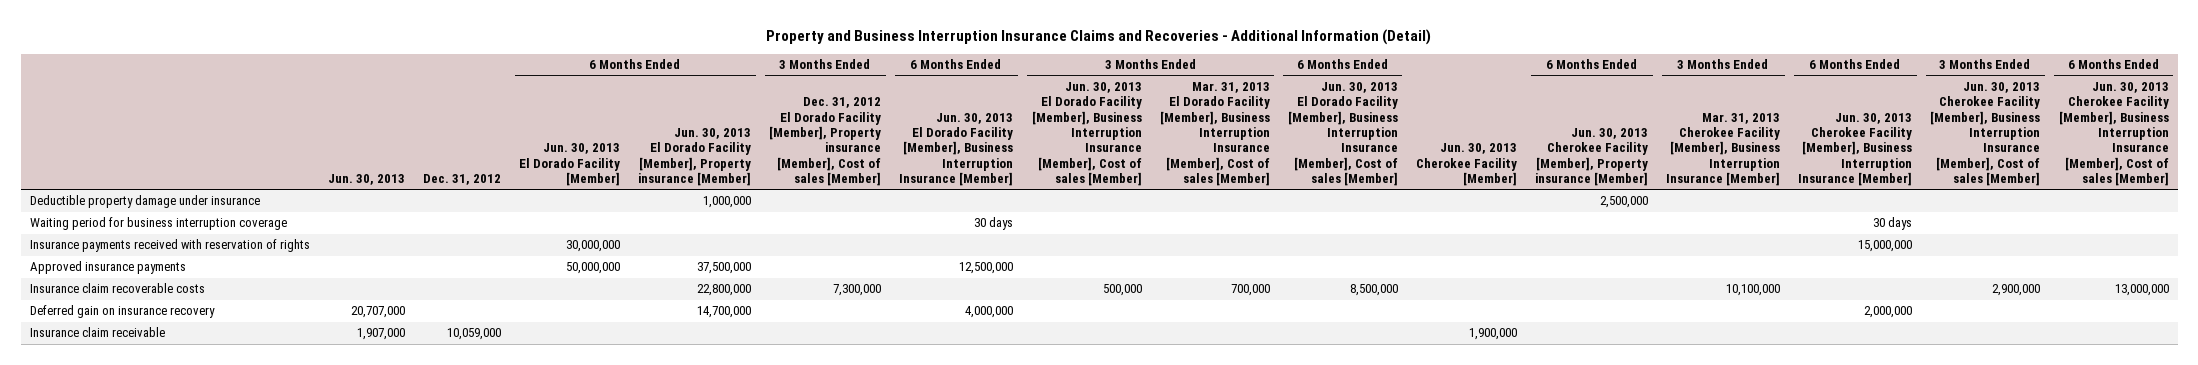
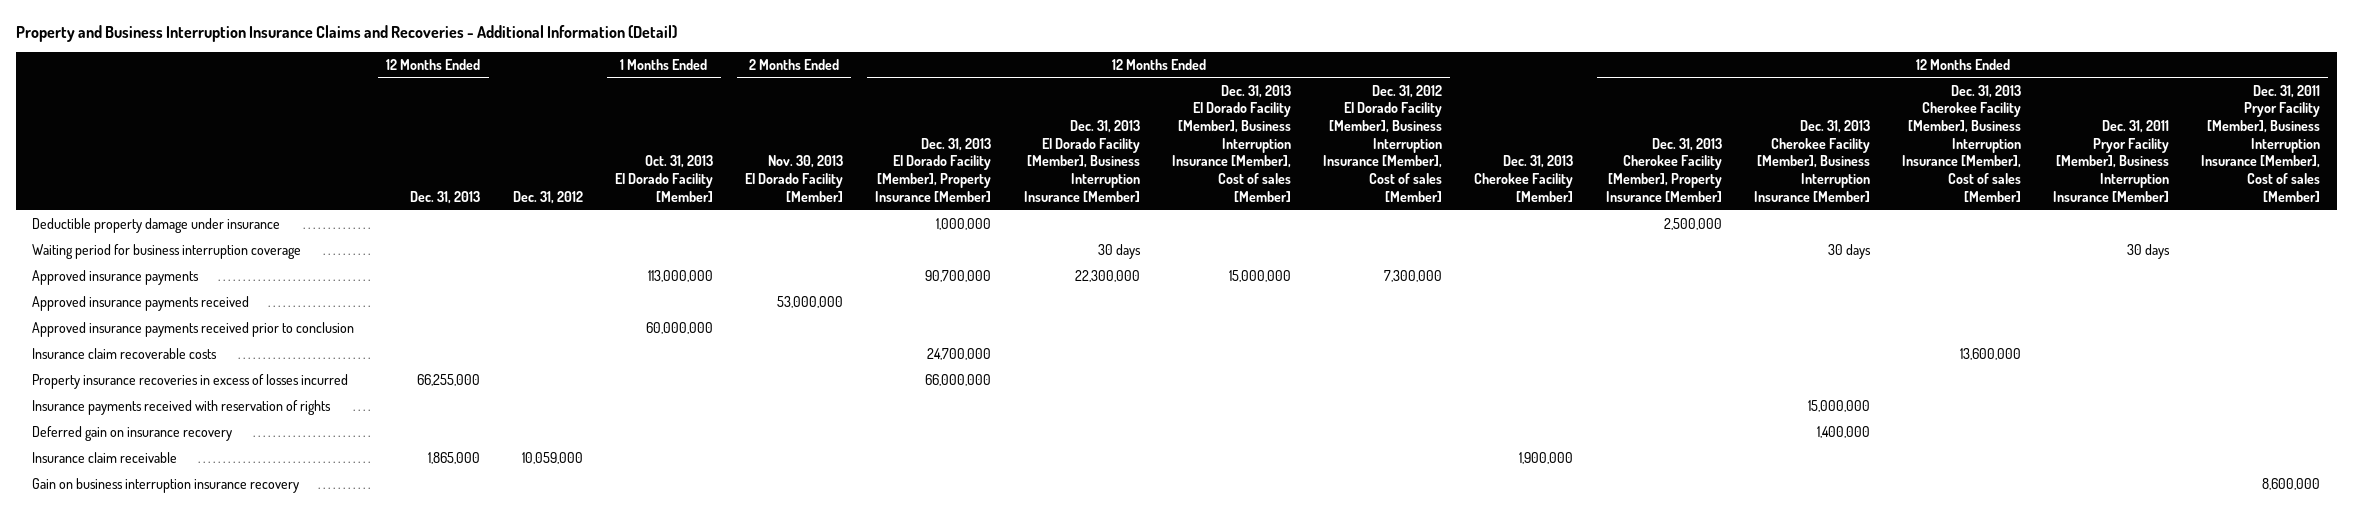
- | Jun. 30, 2013 | Dec. 31, 2012 | 6 Months Ended Jun. 30, 2013 El Dorado Facility [Member] | 6 Months Ended Jun. 30, 2013 El Dorado Facility [Member], Property insurance [Member] | 3 Months Ended Dec. 31, 2012 El Dorado Facility [Member], Property insurance [Member], Cost of sales [Member] | 6 Months Ended Jun. 30, 2013 El Dorado Facility [Member], Business Interruption Insurance [Member] | 3 Months Ended Jun. 30, 2013 El Dorado Facility [Member], Business Interruption Insurance [Member], Cost of sales [Member] | 3 Months Ended Mar. 31, 2013 El Dorado Facility [Member], Business Interruption Insurance [Member], Cost of sales [Member] | 6 Months Ended Jun. 30, 2013 El Dorado Facility [Member], Business Interruption Insurance [Member], Cost of sales [Member] | Jun. 30, 2013 Cherokee Facility [Member] | 6 Months Ended Jun. 30, 2013 Cherokee Facility [Member], Property insurance [Member] | 3 Months Ended Mar. 31, 2013 Cherokee Facility [Member], Business Interruption Insurance [Member] | 6 Months Ended Jun. 30, 2013 Cherokee Facility [Member], Business Interruption Insurance [Member] | 3 Months Ended Jun. 30, 2013 Cherokee Facility [Member], Business Interruption Insurance [Member], Cost of sales [Member] | 6 Months Ended Jun. 30, 2013 Cherokee Facility [Member], Business Interruption Insurance [Member], Cost of sales [Member]
+ | 12 Months Ended Dec. 31, 2013 | Dec. 31, 2012 | 1 Months Ended Oct. 31, 2013 El Dorado Facility [Member] | 2 Months Ended Nov. 30, 2013 El Dorado Facility [Member] | 12 Months Ended Dec. 31, 2013 El Dorado Facility [Member], Property Insurance [Member] | 12 Months Ended Dec. 31, 2013 El Dorado Facility [Member], Business Interruption Insurance [Member] | 12 Months Ended Dec. 31, 2013 El Dorado Facility [Member], Business Interruption Insurance [Member], Cost of sales [Member] | 12 Months Ended Dec. 31, 2012 El Dorado Facility [Member], Business Interruption Insurance [Member], Cost of sales [Member] | Dec. 31, 2013 Cherokee Facility [Member] | 12 Months Ended Dec. 31, 2013 Cherokee Facility [Member], Property Insurance [Member] | 12 Months Ended Dec. 31, 2013 Cherokee Facility [Member], Business Interruption Insurance [Member] | 12 Months Ended Dec. 31, 2013 Cherokee Facility [Member], Business Interruption Insurance [Member], Cost of sales [Member] | 12 Months Ended Dec. 31, 2011 Pryor Facility [Member], Business Interruption Insurance [Member] | 12 Months Ended Dec. 31, 2011 Pryor Facility [Member], Business Interruption Insurance [Member], Cost of sales [Member]
+ Approved insurance payments received | | | | 53,000,000 | | | | | | | | | |
+ Approved insurance payments received prior to conclusion | | | 60,000,000 | | | | | | | | | | |
+ Property insurance recoveries in excess of losses incurred | 66,255,000 | | | | 66,000,000 | | | | | | | | |
moved down: Insurance payments received with reservation of rights | | | | | | | | | | | 15,000,000 | | |
+ Gain on business interruption insurance recovery | | | | | | | | | | | | | | 8,600,000

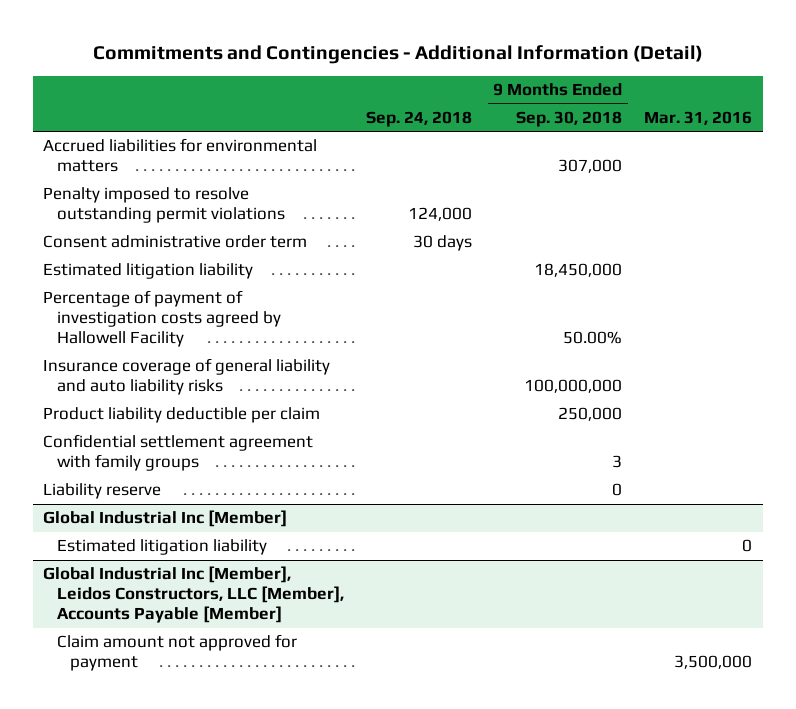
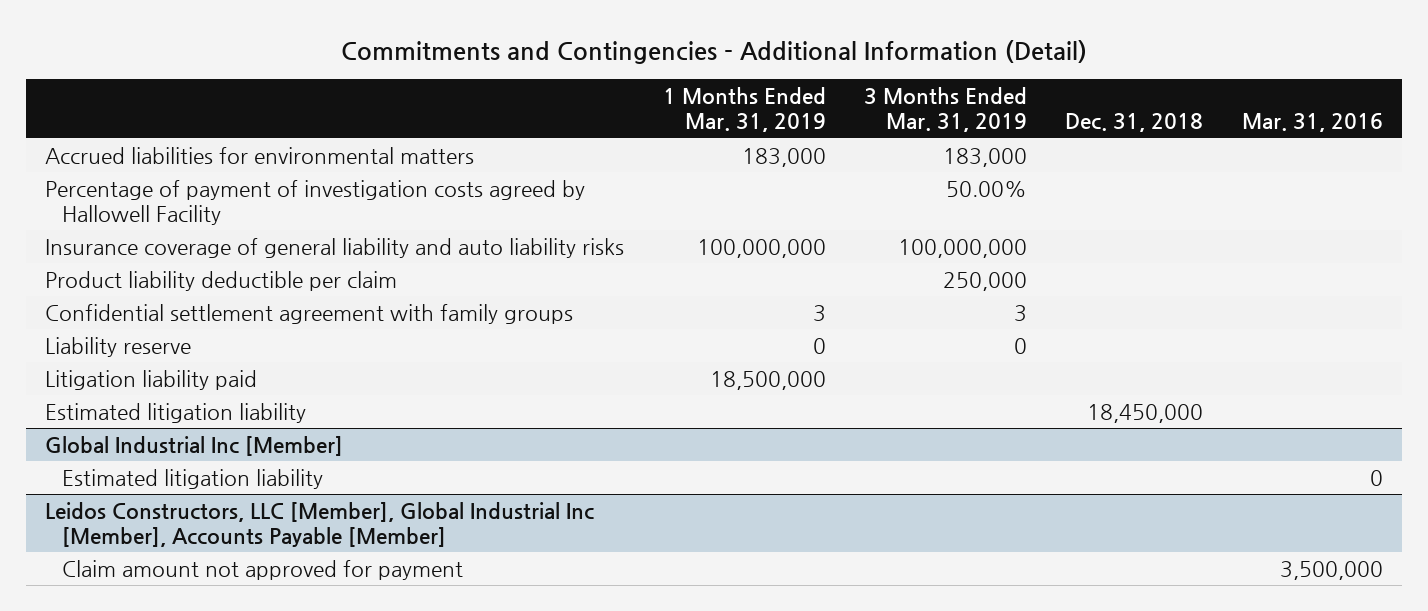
- | Sep. 24, 2018 | 9 Months Ended Sep. 30, 2018 | Mar. 31, 2016
+ | 1 Months Ended Mar. 31, 2019 | 3 Months Ended Mar. 31, 2019 | Dec. 31, 2018 | Mar. 31, 2016
- Penalty imposed to resolve outstanding permit violations | 124,000 | |
- Consent administrative order term | 30 days | |
+ Litigation liability paid | 18,500,000 | | |
moved down: Estimated litigation liability | | | 18,450,000 |
- Global Industrial Inc [Member], Leidos Constructors, LLC [Member], Accounts Payable [Member]
+ Leidos Constructors, LLC [Member], Global Industrial Inc [Member], Accounts Payable [Member]

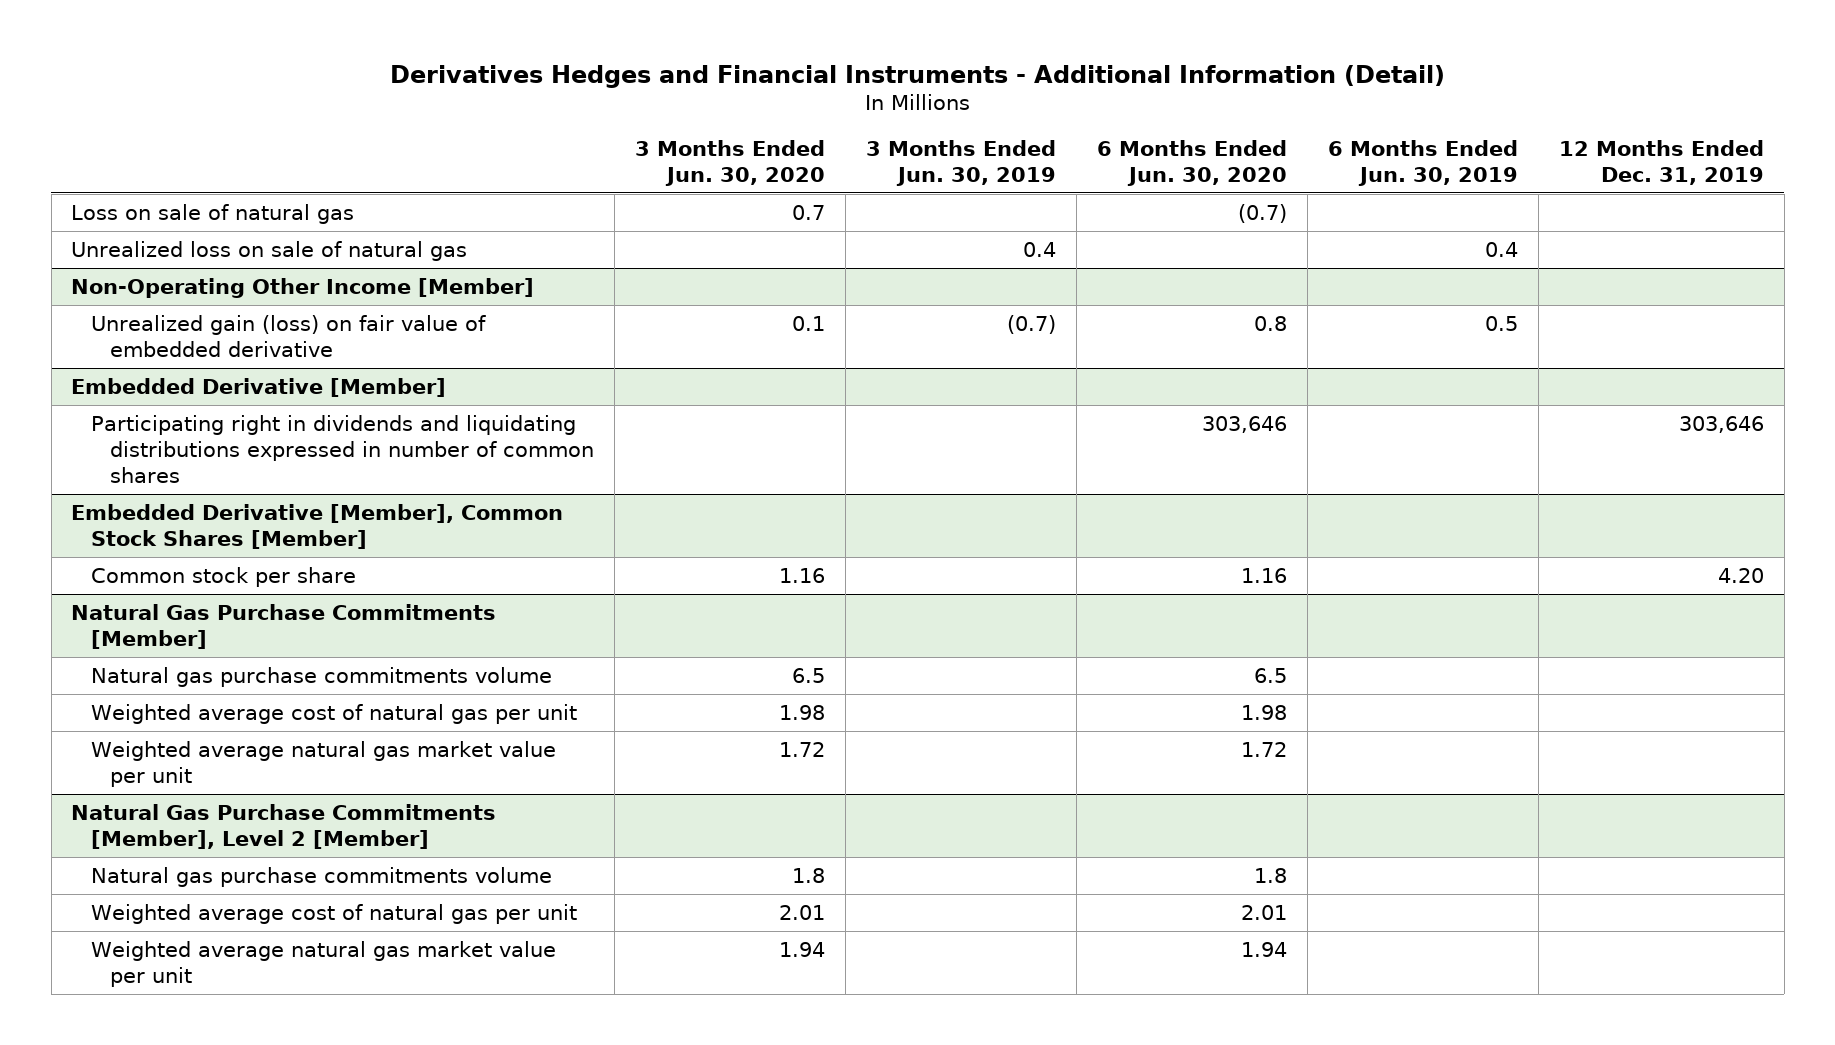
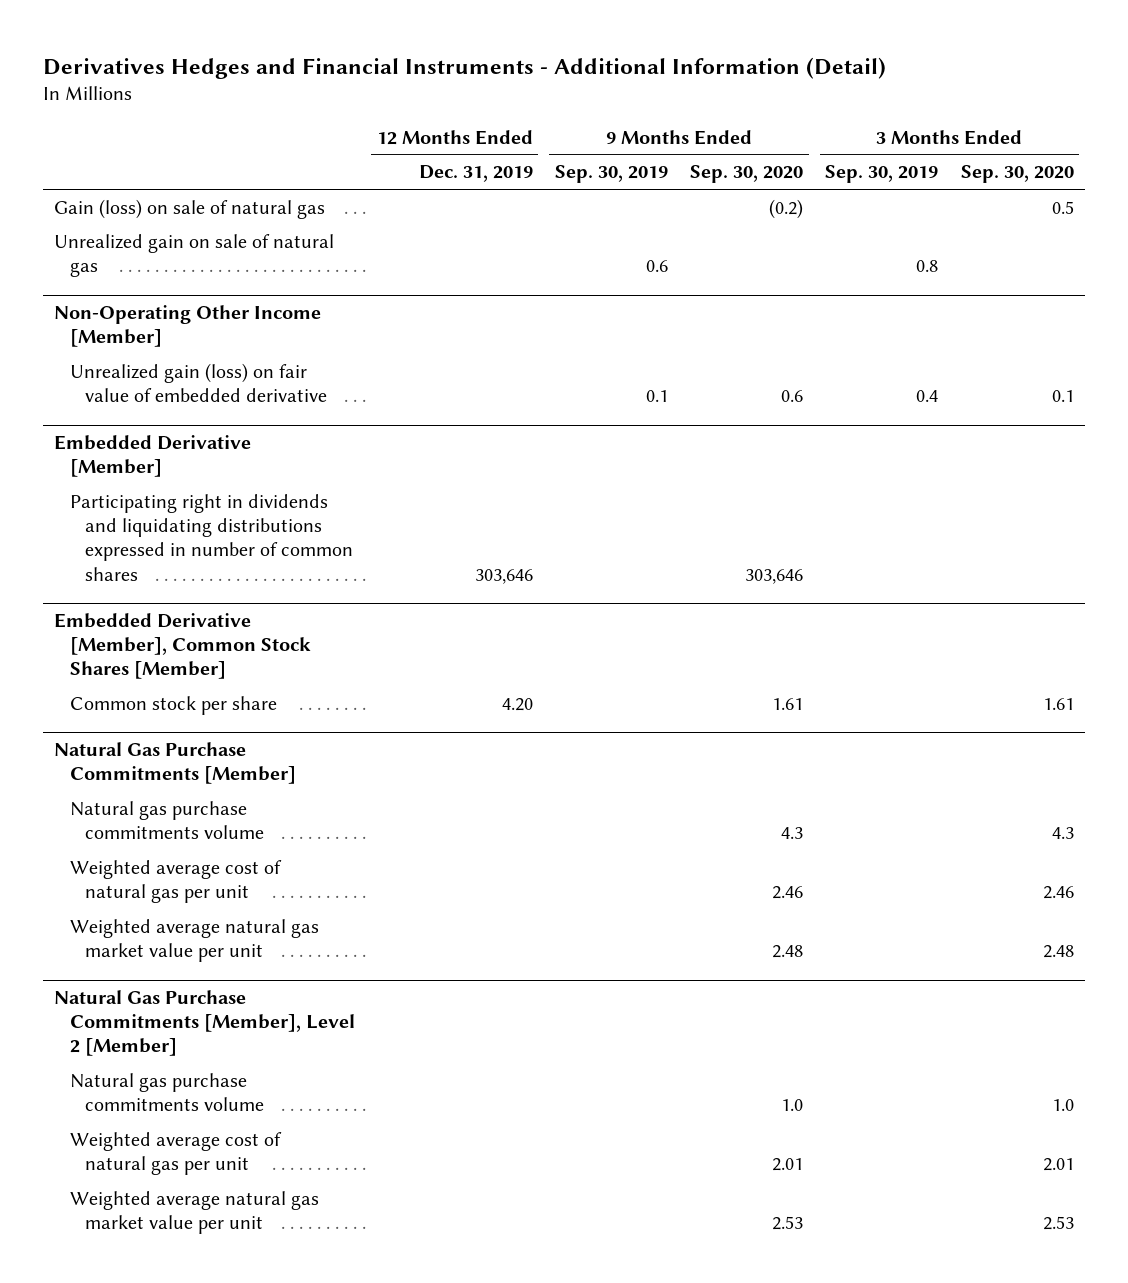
- | 3 Months Ended Jun. 30, 2020 | 3 Months Ended Jun. 30, 2019 | 6 Months Ended Jun. 30, 2020 | 6 Months Ended Jun. 30, 2019 | 12 Months Ended Dec. 31, 2019
+ | 12 Months Ended Dec. 31, 2019 | 9 Months Ended Sep. 30, 2019 | 9 Months Ended Sep. 30, 2020 | 3 Months Ended Sep. 30, 2019 | 3 Months Ended Sep. 30, 2020
- Loss on sale of natural gas | 0.7 | | (0.7) | |
- Unrealized loss on sale of natural gas | | 0.4 | | 0.4 |
+ Gain (loss) on sale of natural gas | | | (0.2) | | 0.5
+ Unrealized gain on sale of natural gas | | 0.6 | | 0.8 |

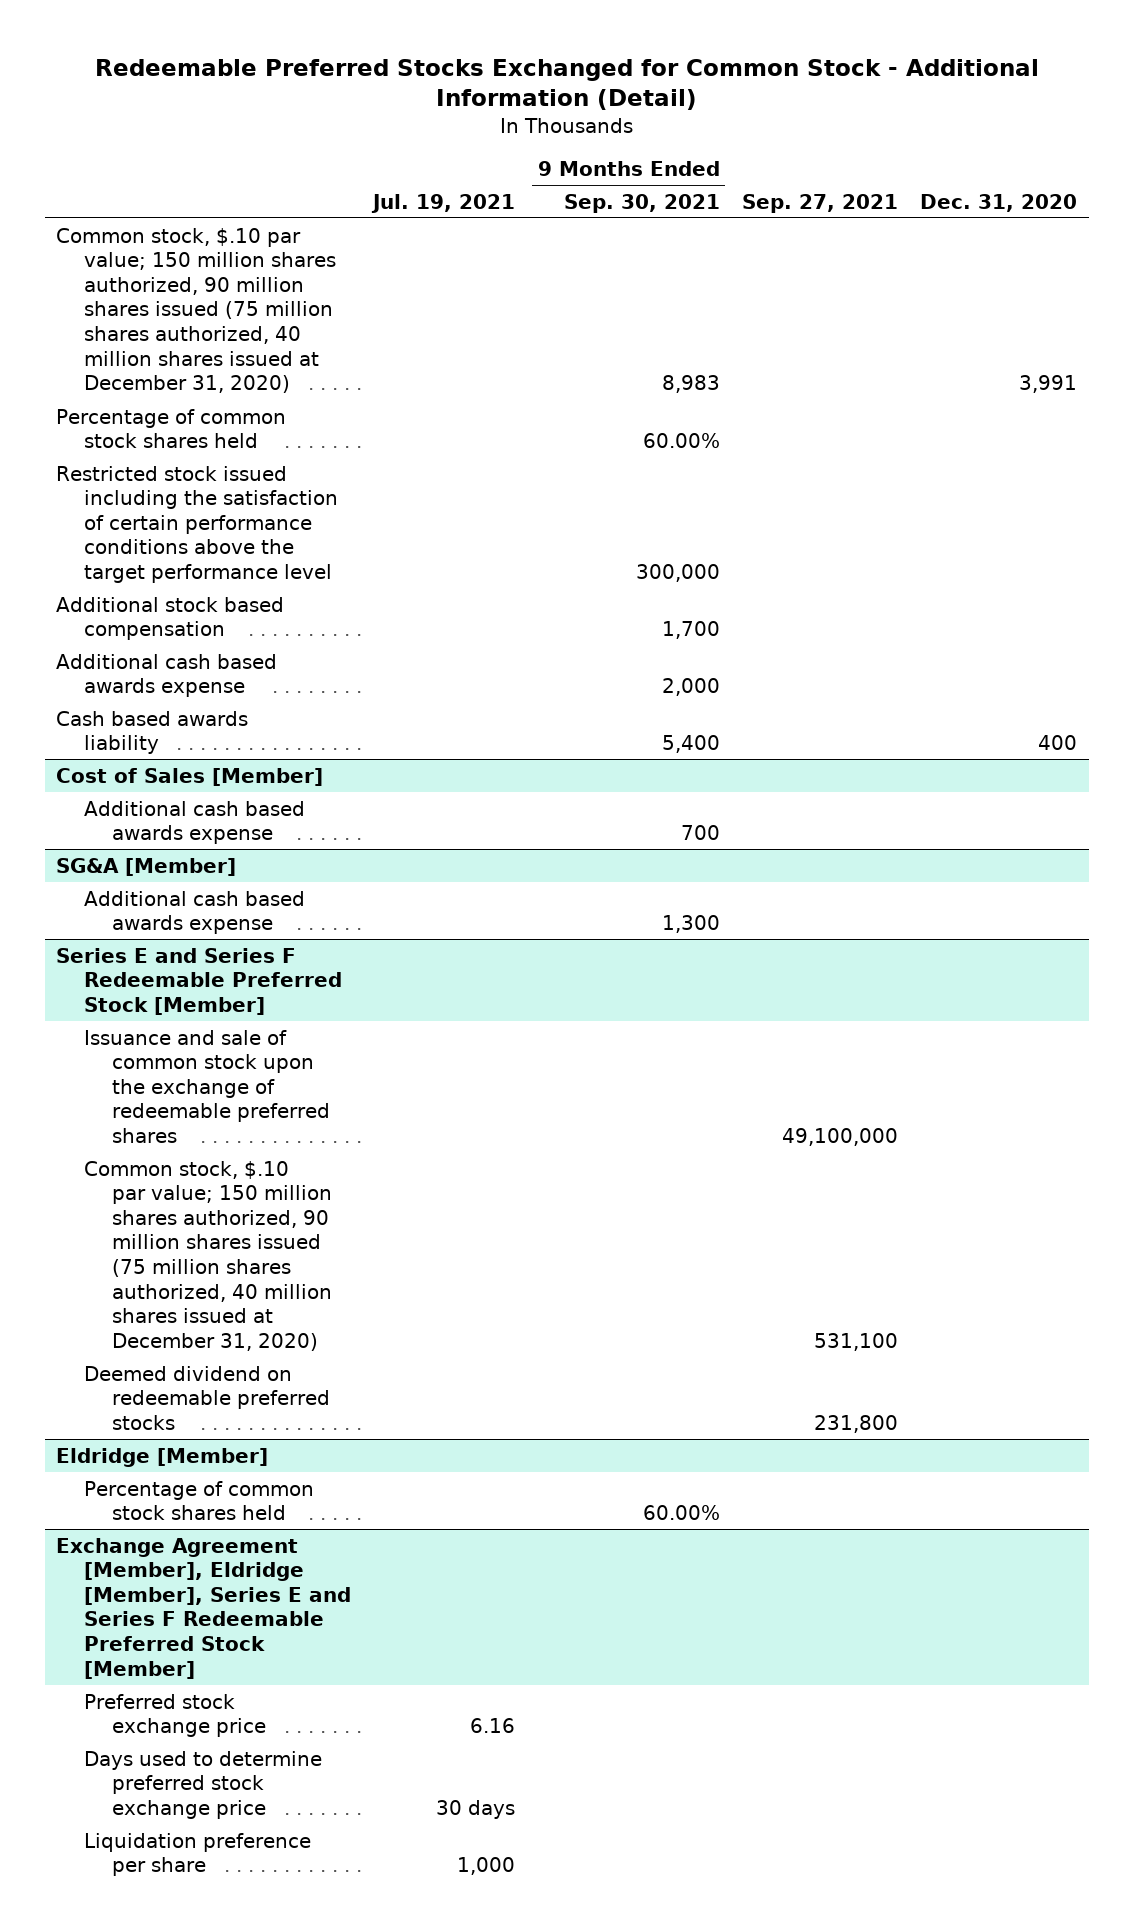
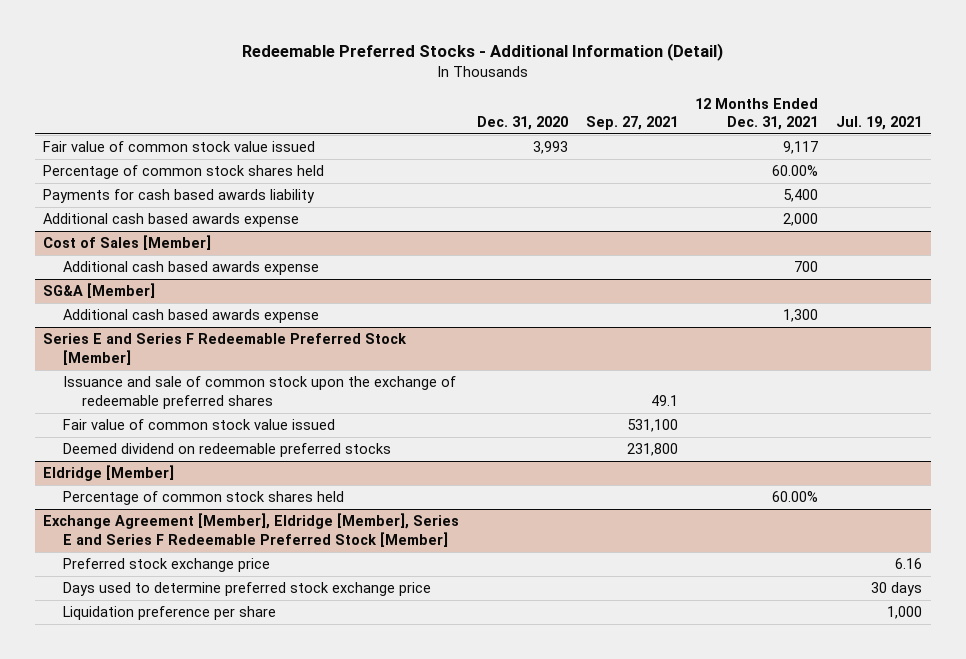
- Redeemable Preferred Stocks Exchanged for Common Stock - Additional Information (Detail)
+ Redeemable Preferred Stocks - Additional Information (Detail)
- | Jul. 19, 2021 | 9 Months Ended Sep. 30, 2021 | Sep. 27, 2021 | Dec. 31, 2020
+ | Dec. 31, 2020 | Sep. 27, 2021 | 12 Months Ended Dec. 31, 2021 | Jul. 19, 2021
- Common stock, $.10 par value; 150 million shares authorized, 90 million shares issued (75 million shares authorized, 40 million shares issued at December 31, 2020) | | 8,983 | | 3,991
+ Fair value of common stock value issued | 3,993 | | 9,117 |
- Restricted stock issued including the satisfaction of certain performance conditions above the target performance level | | 300,000 | |
- Additional stock based compensation | | 1,700 | |
+ Payments for cash based awards liability | | | 5,400 |
- Cash based awards liability | | 5,400 | | 400
@ Series E and Series F Redeemable Preferred Stock [Member]
- Issuance and sale of common stock upon the exchange of redeemable preferred shares | | | 49,100,000 |
- Common stock, $.10 par value; 150 million shares authorized, 90 million shares issued (75 million shares authorized, 40 million shares issued at December 31, 2020) | | | 531,100 |
+ Issuance and sale of common stock upon the exchange of redeemable preferred shares | | 49.1 | |
+ Fair value of common stock value issued | | 531,100 | |

